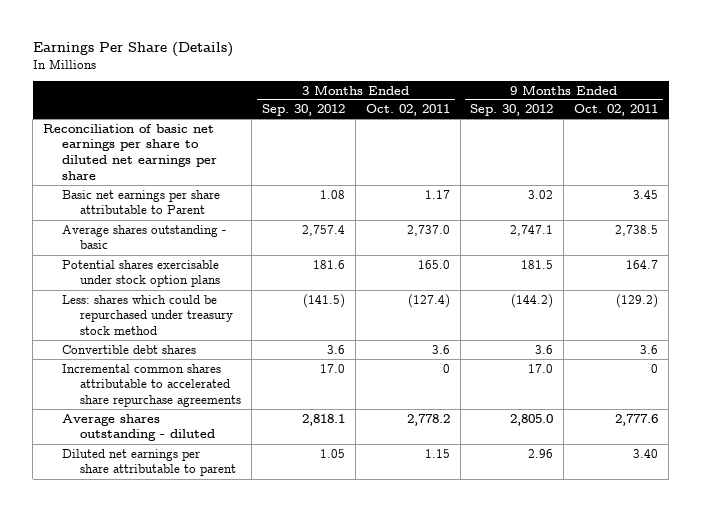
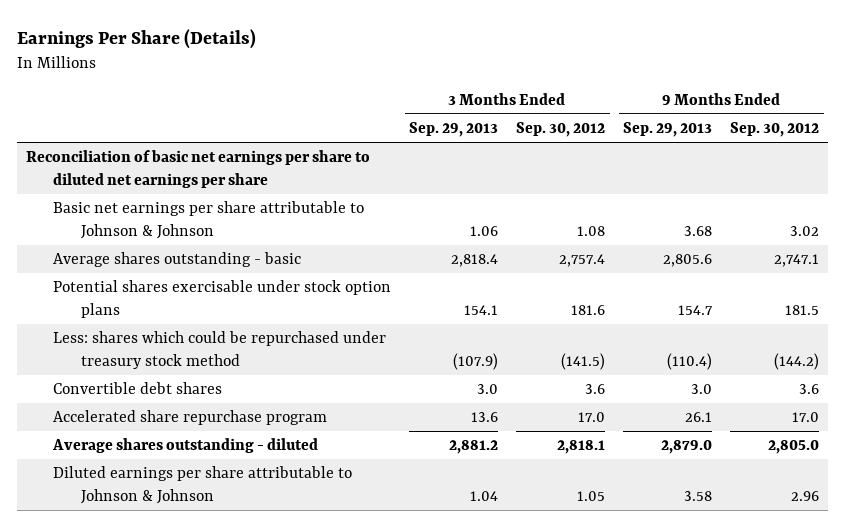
- | 3 Months Ended Sep. 30, 2012 | 3 Months Ended Oct. 02, 2011 | 9 Months Ended Sep. 30, 2012 | 9 Months Ended Oct. 02, 2011
+ | 3 Months Ended Sep. 29, 2013 | 3 Months Ended Sep. 30, 2012 | 9 Months Ended Sep. 29, 2013 | 9 Months Ended Sep. 30, 2012
- Basic net earnings per share attributable to Parent | 1.08 | 1.17 | 3.02 | 3.45
+ Basic net earnings per share attributable to Johnson & Johnson | 1.06 | 1.08 | 3.68 | 3.02
- Incremental common shares attributable to accelerated share repurchase agreements | 17.0 | 0 | 17.0 | 0
+ Accelerated share repurchase program | 13.6 | 17.0 | 26.1 | 17.0
- Diluted net earnings per share attributable to parent | 1.05 | 1.15 | 2.96 | 3.40
+ Diluted earnings per share attributable to Johnson & Johnson | 1.04 | 1.05 | 3.58 | 2.96

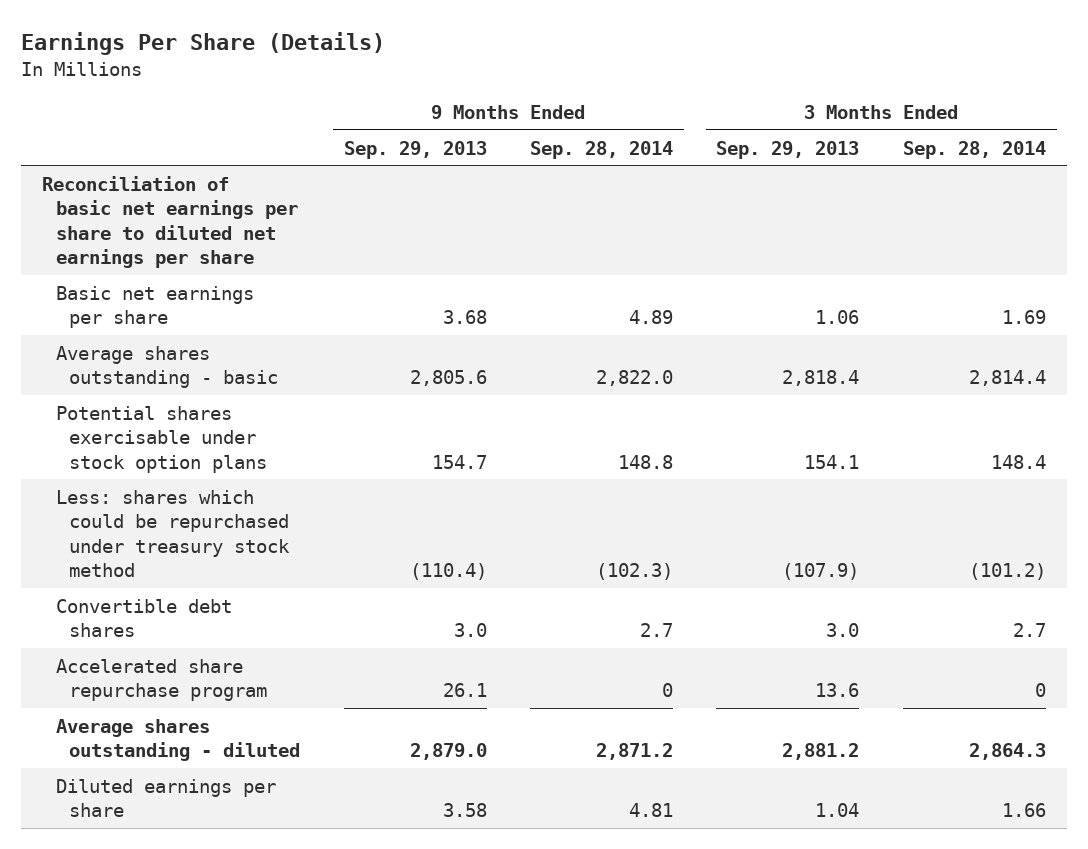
- | 3 Months Ended Sep. 29, 2013 | 3 Months Ended Sep. 30, 2012 | 9 Months Ended Sep. 29, 2013 | 9 Months Ended Sep. 30, 2012
+ | 9 Months Ended Sep. 29, 2013 | 9 Months Ended Sep. 28, 2014 | 3 Months Ended Sep. 29, 2013 | 3 Months Ended Sep. 28, 2014
- Basic net earnings per share attributable to Johnson & Johnson | 1.06 | 1.08 | 3.68 | 3.02
+ Basic net earnings per share | 3.68 | 4.89 | 1.06 | 1.69
- Diluted earnings per share attributable to Johnson & Johnson | 1.04 | 1.05 | 3.58 | 2.96
+ Diluted earnings per share | 3.58 | 4.81 | 1.04 | 1.66

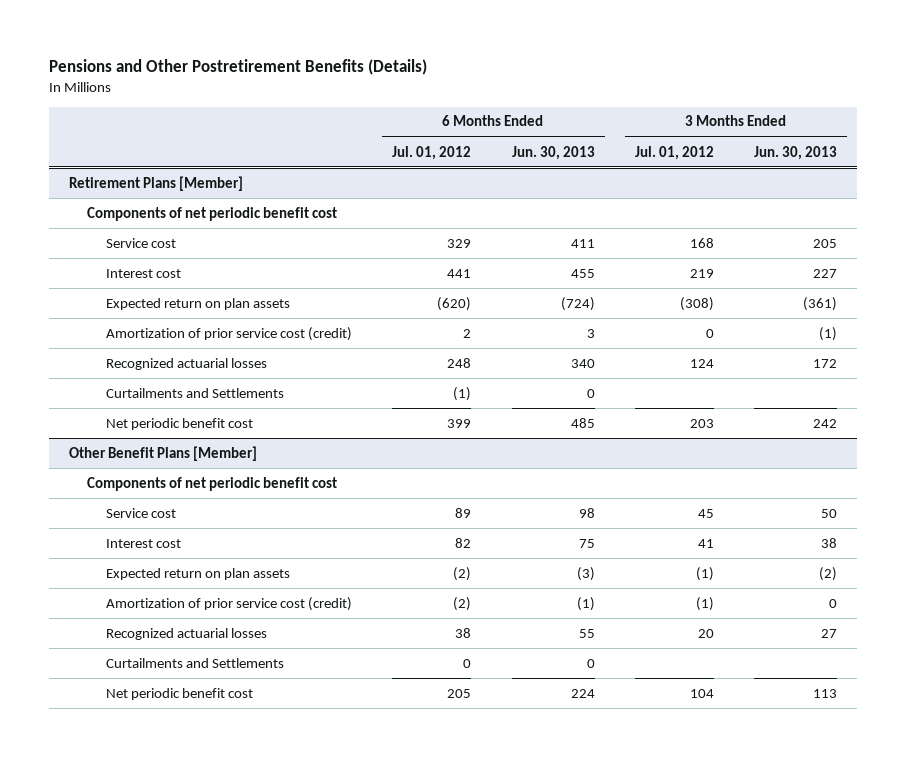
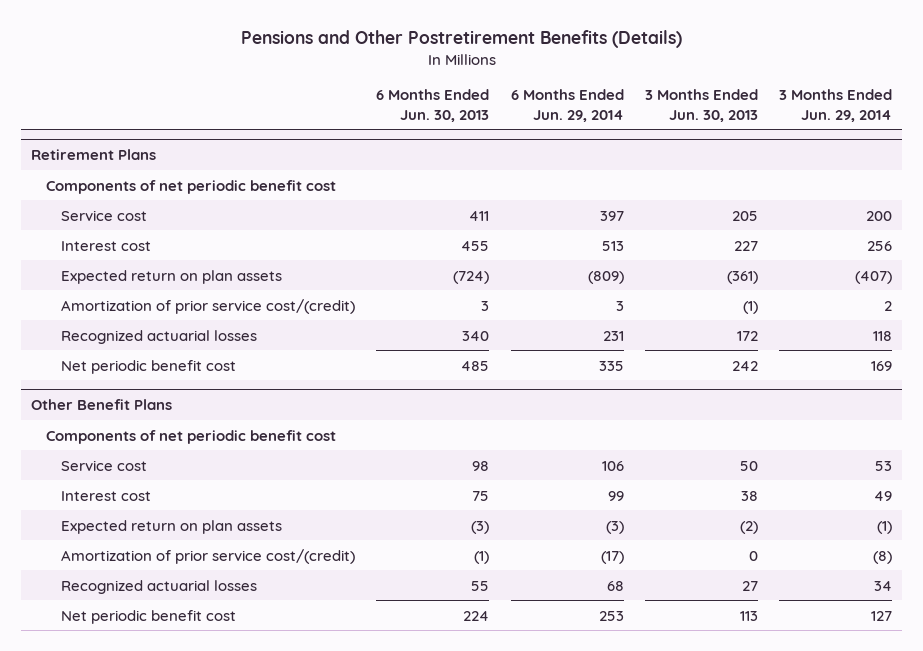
- | 6 Months Ended Jul. 01, 2012 | 6 Months Ended Jun. 30, 2013 | 3 Months Ended Jul. 01, 2012 | 3 Months Ended Jun. 30, 2013
+ | 6 Months Ended Jun. 30, 2013 | 6 Months Ended Jun. 29, 2014 | 3 Months Ended Jun. 30, 2013 | 3 Months Ended Jun. 29, 2014
- Retirement Plans [Member]
+ Retirement Plans
- Amortization of prior service cost (credit) | 2 | 3 | 0 | (1)
+ Amortization of prior service cost/(credit) | 3 | 3 | (1) | 2
- Curtailments and Settlements | (1) | 0 | |
- Other Benefit Plans [Member]
+ Other Benefit Plans
- Amortization of prior service cost (credit) | (2) | (1) | (1) | 0
+ Amortization of prior service cost/(credit) | (1) | (17) | 0 | (8)
- Curtailments and Settlements | 0 | 0 | |

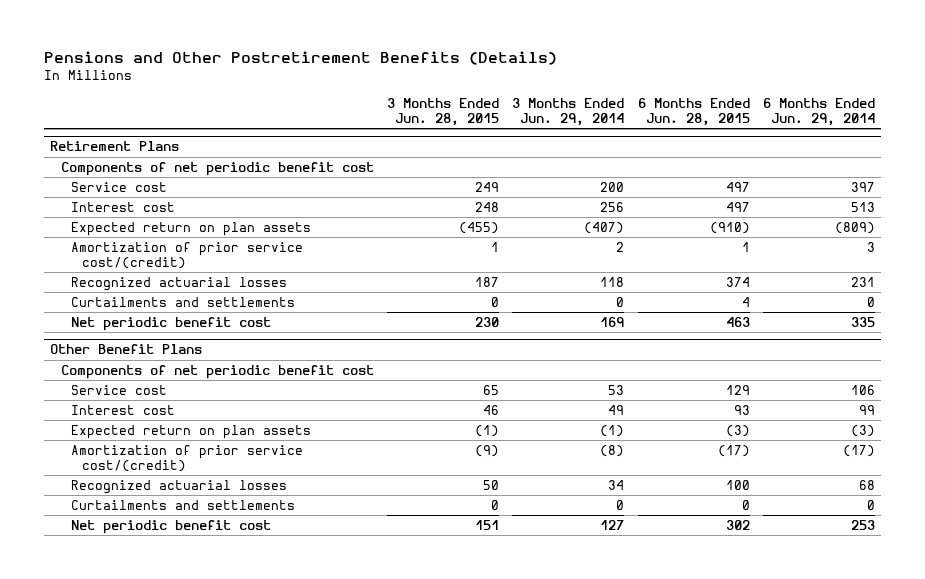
- | 6 Months Ended Jun. 30, 2013 | 6 Months Ended Jun. 29, 2014 | 3 Months Ended Jun. 30, 2013 | 3 Months Ended Jun. 29, 2014
+ | 3 Months Ended Jun. 28, 2015 | 3 Months Ended Jun. 29, 2014 | 6 Months Ended Jun. 28, 2015 | 6 Months Ended Jun. 29, 2014
@ Retirement Plans
+ Curtailments and settlements | 0 | 0 | 4 | 0
@ Other Benefit Plans
+ Curtailments and settlements | 0 | 0 | 0 | 0

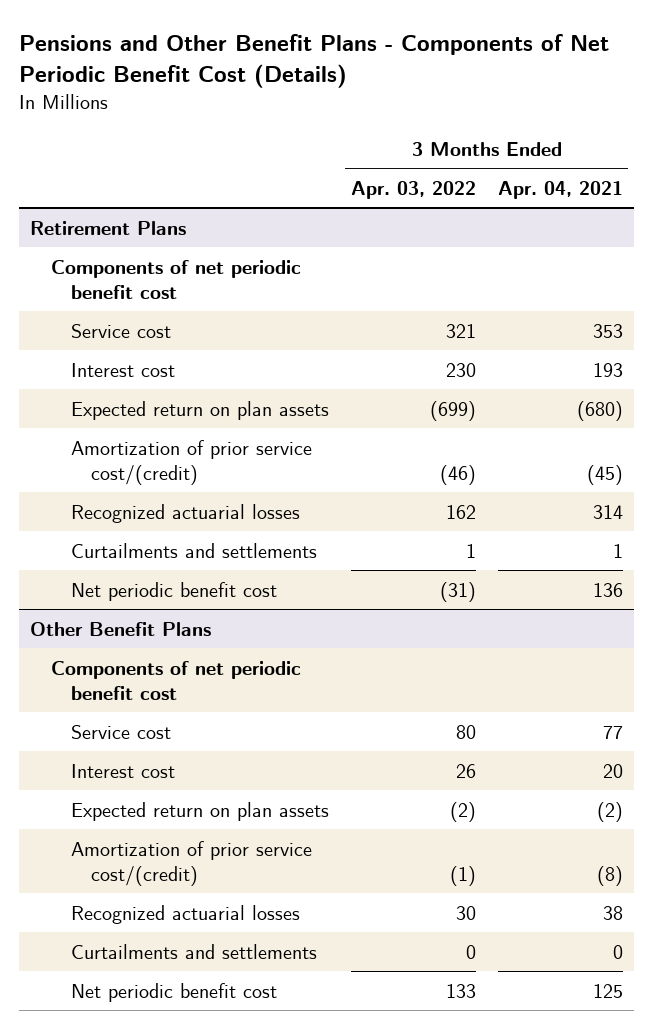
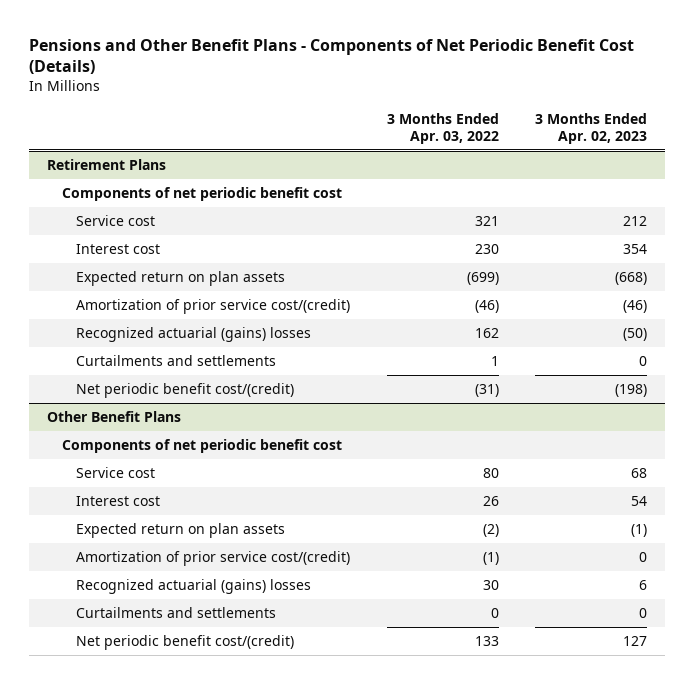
- | 3 Months Ended Apr. 03, 2022 | 3 Months Ended Apr. 04, 2021
+ | 3 Months Ended Apr. 03, 2022 | 3 Months Ended Apr. 02, 2023
@ Retirement Plans
- Recognized actuarial losses | 162 | 314
+ Recognized actuarial (gains) losses | 162 | (50)
- Net periodic benefit cost | (31) | 136
+ Net periodic benefit cost/(credit) | (31) | (198)
@ Other Benefit Plans
- Recognized actuarial losses | 30 | 38
+ Recognized actuarial (gains) losses | 30 | 6
- Net periodic benefit cost | 133 | 125
+ Net periodic benefit cost/(credit) | 133 | 127

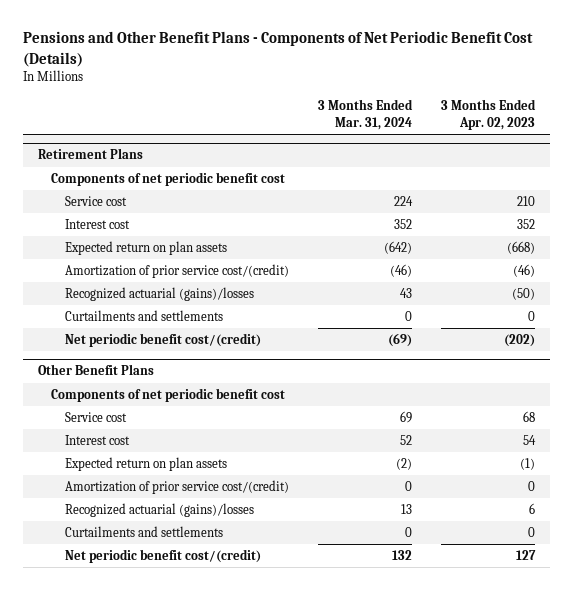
- | 3 Months Ended Apr. 03, 2022 | 3 Months Ended Apr. 02, 2023
+ | 3 Months Ended Mar. 31, 2024 | 3 Months Ended Apr. 02, 2023
@ Retirement Plans
- Service cost | 321 | 212
- Interest cost | 230 | 354
+ Service cost | 224 | 210
+ Interest cost | 352 | 352
- Recognized actuarial (gains) losses | 162 | (50)
+ Recognized actuarial (gains)/losses | 43 | (50)
- Net periodic benefit cost/(credit) | (31) | (198)
+ Net periodic benefit cost/(credit) | (69) | (202)
@ Other Benefit Plans
- Recognized actuarial (gains) losses | 30 | 6
+ Recognized actuarial (gains)/losses | 13 | 6

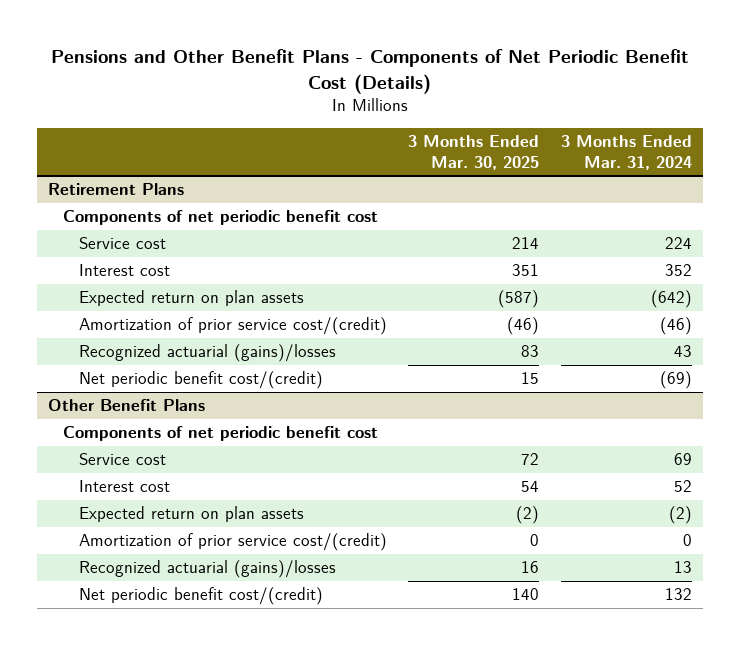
- | 3 Months Ended Mar. 31, 2024 | 3 Months Ended Apr. 02, 2023
+ | 3 Months Ended Mar. 30, 2025 | 3 Months Ended Mar. 31, 2024
@ Retirement Plans
- Curtailments and settlements | 0 | 0
@ Other Benefit Plans
- Curtailments and settlements | 0 | 0

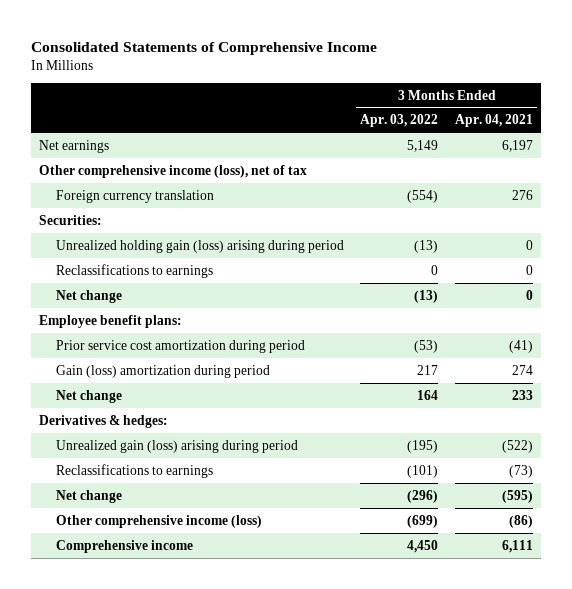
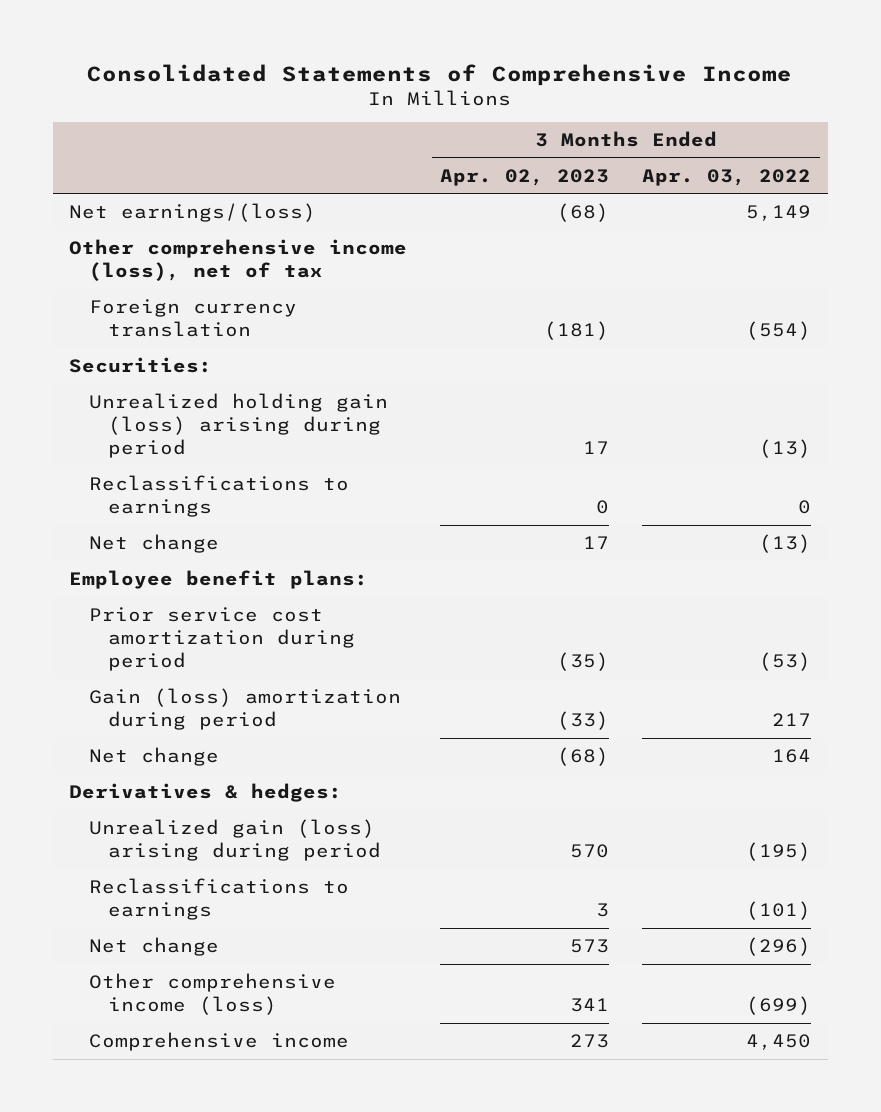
- | 3 Months Ended Apr. 03, 2022 | 3 Months Ended Apr. 04, 2021
+ | 3 Months Ended Apr. 02, 2023 | 3 Months Ended Apr. 03, 2022
- Net earnings | 5,149 | 6,197
+ Net earnings/(loss) | (68) | 5,149

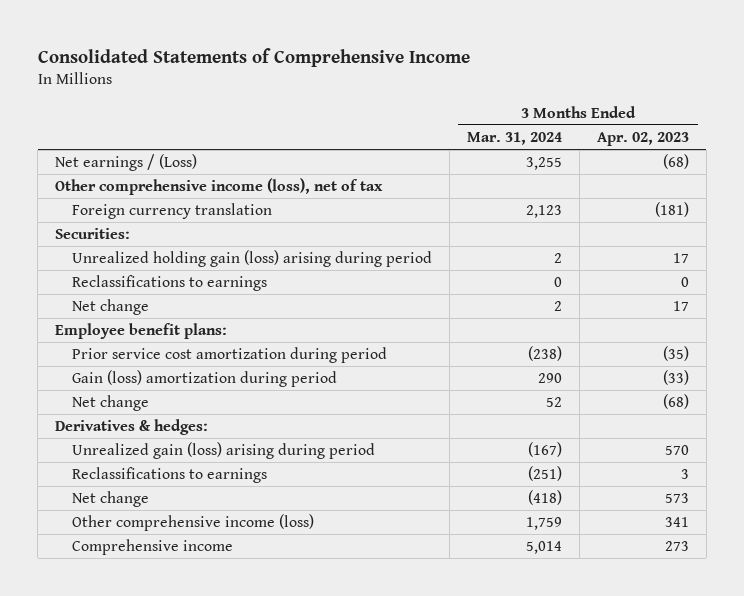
- | 3 Months Ended Apr. 02, 2023 | 3 Months Ended Apr. 03, 2022
+ | 3 Months Ended Mar. 31, 2024 | 3 Months Ended Apr. 02, 2023
- Net earnings/(loss) | (68) | 5,149
+ Net earnings / (Loss) | 3,255 | (68)

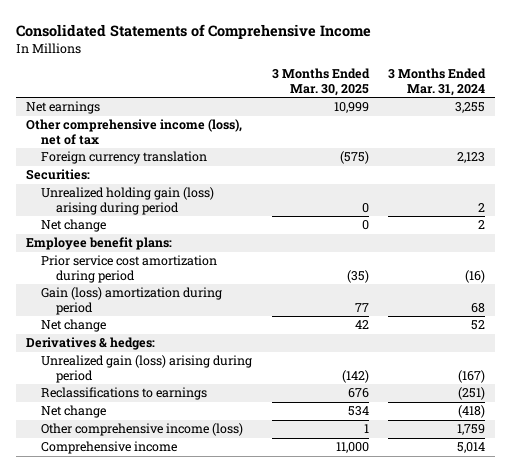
- | 3 Months Ended Mar. 31, 2024 | 3 Months Ended Apr. 02, 2023
+ | 3 Months Ended Mar. 30, 2025 | 3 Months Ended Mar. 31, 2024
- Net earnings / (Loss) | 3,255 | (68)
+ Net earnings | 10,999 | 3,255
- Reclassifications to earnings | 0 | 0
- Prior service cost amortization during period | (238) | (35)
- Gain (loss) amortization during period | 290 | (33)
+ Prior service cost amortization during period | (35) | (16)
+ Gain (loss) amortization during period | 77 | 68

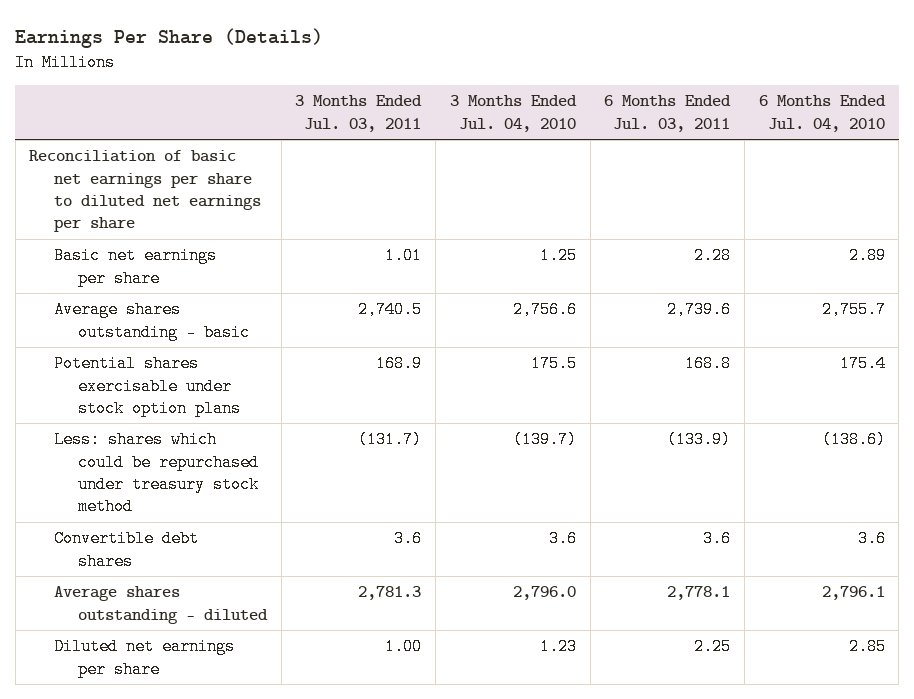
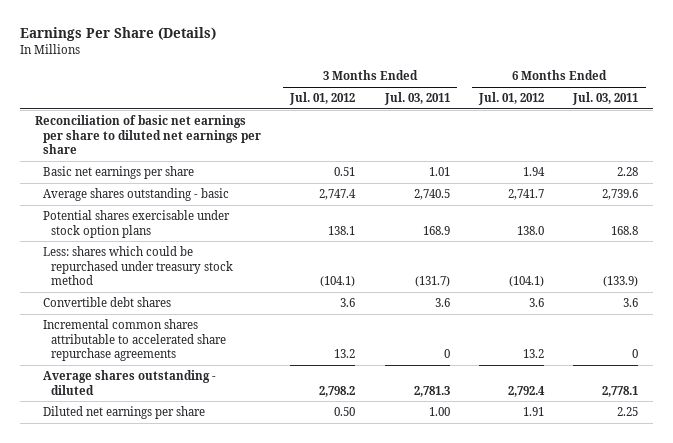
- | 3 Months Ended Jul. 03, 2011 | 3 Months Ended Jul. 04, 2010 | 6 Months Ended Jul. 03, 2011 | 6 Months Ended Jul. 04, 2010
+ | 3 Months Ended Jul. 01, 2012 | 3 Months Ended Jul. 03, 2011 | 6 Months Ended Jul. 01, 2012 | 6 Months Ended Jul. 03, 2011
+ Incremental common shares attributable to accelerated share repurchase agreements | 13.2 | 0 | 13.2 | 0

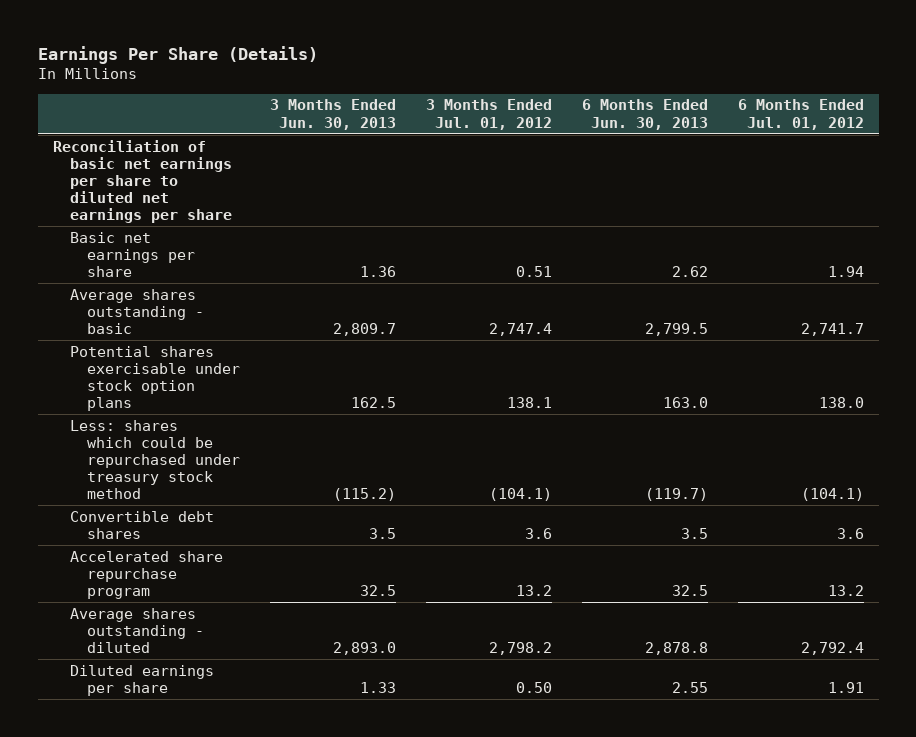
- | 3 Months Ended Jul. 01, 2012 | 3 Months Ended Jul. 03, 2011 | 6 Months Ended Jul. 01, 2012 | 6 Months Ended Jul. 03, 2011
+ | 3 Months Ended Jun. 30, 2013 | 3 Months Ended Jul. 01, 2012 | 6 Months Ended Jun. 30, 2013 | 6 Months Ended Jul. 01, 2012
- Incremental common shares attributable to accelerated share repurchase agreements | 13.2 | 0 | 13.2 | 0
+ Accelerated share repurchase program | 32.5 | 13.2 | 32.5 | 13.2
- Diluted net earnings per share | 0.50 | 1.00 | 1.91 | 2.25
+ Diluted earnings per share | 1.33 | 0.50 | 2.55 | 1.91

